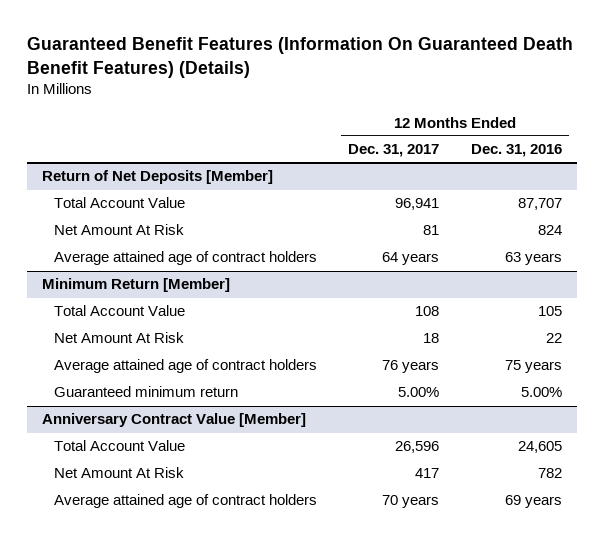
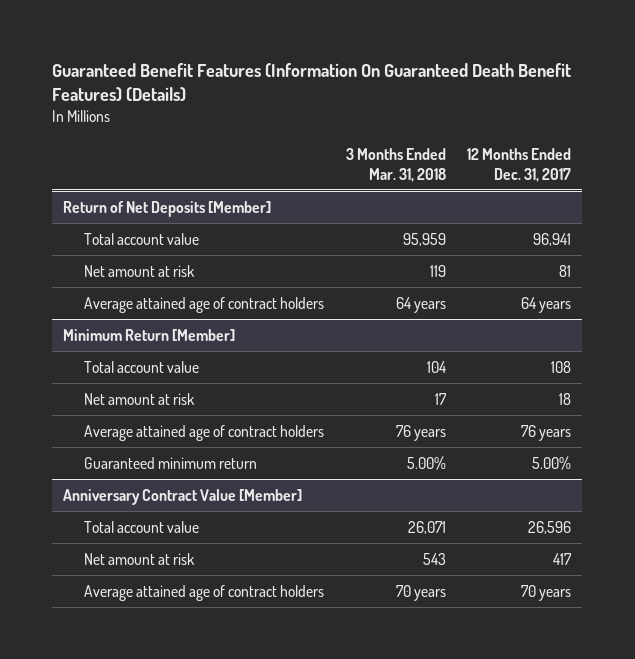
- | 12 Months Ended Dec. 31, 2017 | 12 Months Ended Dec. 31, 2016
+ | 3 Months Ended Mar. 31, 2018 | 12 Months Ended Dec. 31, 2017
@ Return of Net Deposits [Member]
- Total Account Value | 96,941 | 87,707
- Net Amount At Risk | 81 | 824
+ Total account value | 95,959 | 96,941
+ Net amount at risk | 119 | 81
@ Minimum Return [Member]
- Total Account Value | 108 | 105
- Net Amount At Risk | 18 | 22
+ Total account value | 104 | 108
+ Net amount at risk | 17 | 18
@ Anniversary Contract Value [Member]
- Total Account Value | 26,596 | 24,605
- Net Amount At Risk | 417 | 782
+ Total account value | 26,071 | 26,596
+ Net amount at risk | 543 | 417

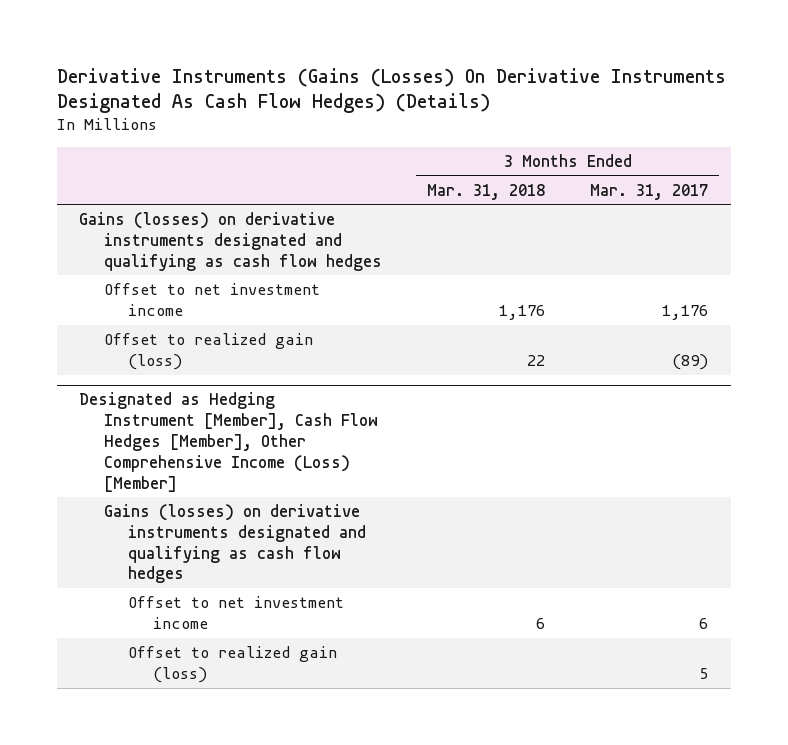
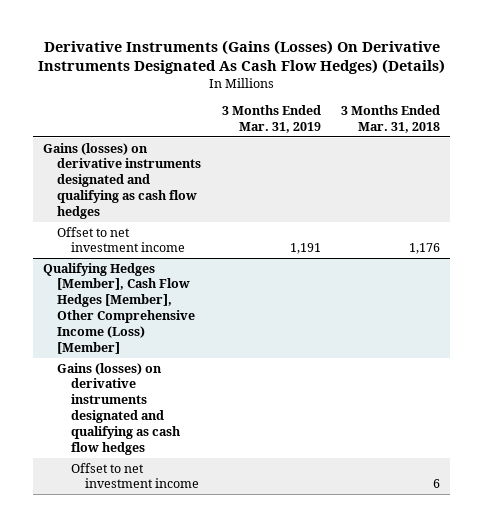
- | 3 Months Ended Mar. 31, 2018 | 3 Months Ended Mar. 31, 2017
+ | 3 Months Ended Mar. 31, 2019 | 3 Months Ended Mar. 31, 2018
- Offset to realized gain (loss) | 22 | (89)
- Designated as Hedging Instrument [Member], Cash Flow Hedges [Member], Other Comprehensive Income (Loss) [Member]
+ Qualifying Hedges [Member], Cash Flow Hedges [Member], Other Comprehensive Income (Loss) [Member]
- Offset to realized gain (loss) | | 5

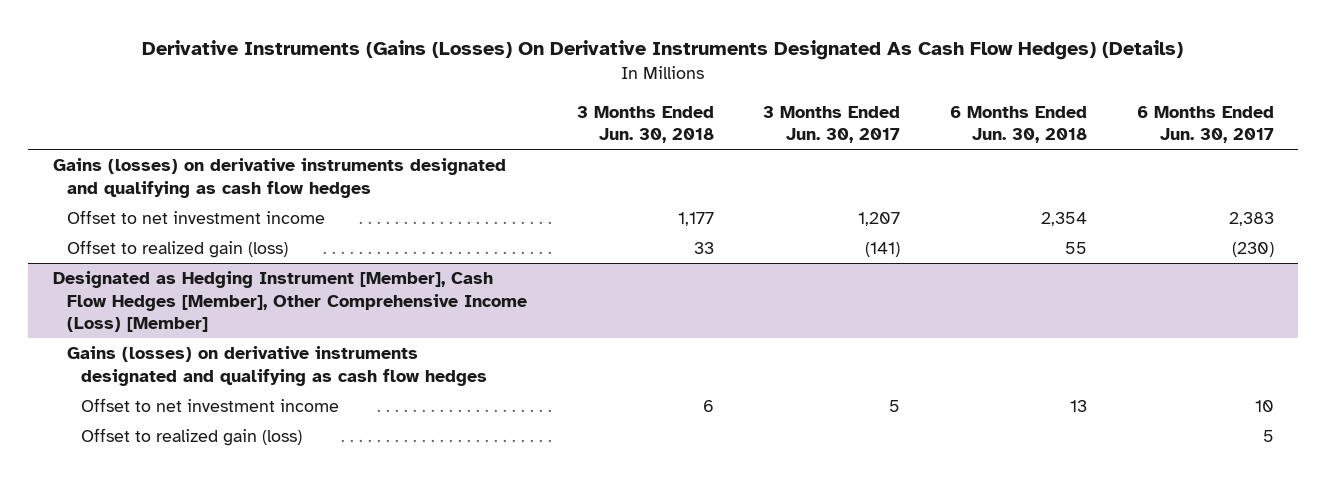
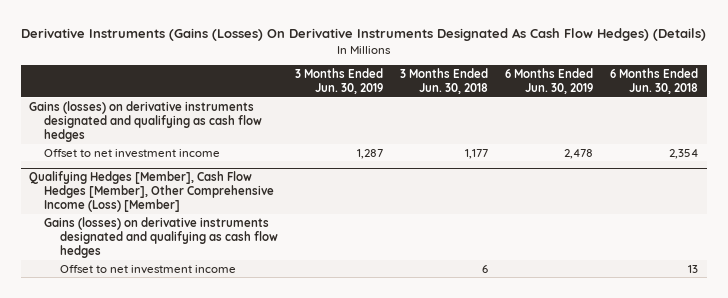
- | 3 Months Ended Jun. 30, 2018 | 3 Months Ended Jun. 30, 2017 | 6 Months Ended Jun. 30, 2018 | 6 Months Ended Jun. 30, 2017
+ | 3 Months Ended Jun. 30, 2019 | 3 Months Ended Jun. 30, 2018 | 6 Months Ended Jun. 30, 2019 | 6 Months Ended Jun. 30, 2018
- Offset to realized gain (loss) | 33 | (141) | 55 | (230)
- Designated as Hedging Instrument [Member], Cash Flow Hedges [Member], Other Comprehensive Income (Loss) [Member]
+ Qualifying Hedges [Member], Cash Flow Hedges [Member], Other Comprehensive Income (Loss) [Member]
- Offset to realized gain (loss) | | | | 5

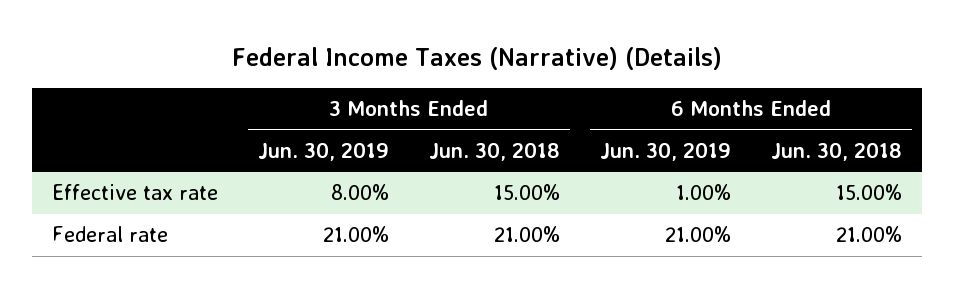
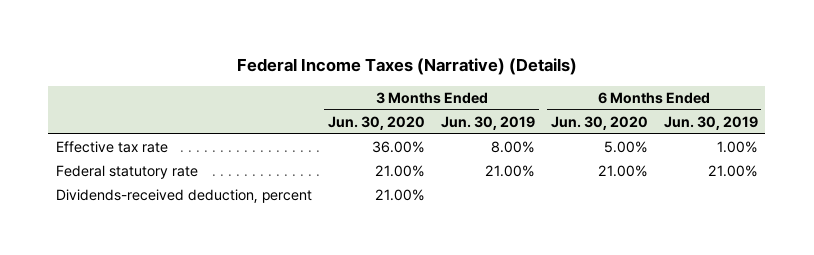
- | 3 Months Ended Jun. 30, 2019 | 3 Months Ended Jun. 30, 2018 | 6 Months Ended Jun. 30, 2019 | 6 Months Ended Jun. 30, 2018
+ | 3 Months Ended Jun. 30, 2020 | 3 Months Ended Jun. 30, 2019 | 6 Months Ended Jun. 30, 2020 | 6 Months Ended Jun. 30, 2019
- Federal rate | 21.00% | 21.00% | 21.00% | 21.00%
+ Federal statutory rate | 21.00% | 21.00% | 21.00% | 21.00%
+ Dividends-received deduction, percent | 21.00% | | |

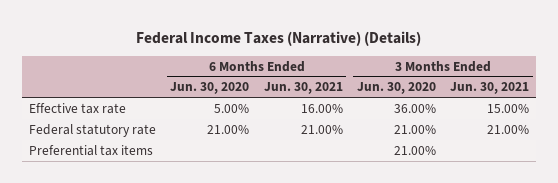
- | 3 Months Ended Jun. 30, 2020 | 3 Months Ended Jun. 30, 2019 | 6 Months Ended Jun. 30, 2020 | 6 Months Ended Jun. 30, 2019
+ | 6 Months Ended Jun. 30, 2020 | 6 Months Ended Jun. 30, 2021 | 3 Months Ended Jun. 30, 2020 | 3 Months Ended Jun. 30, 2021
- Dividends-received deduction, percent | 21.00% | | |
+ Preferential tax items | | | 21.00% |

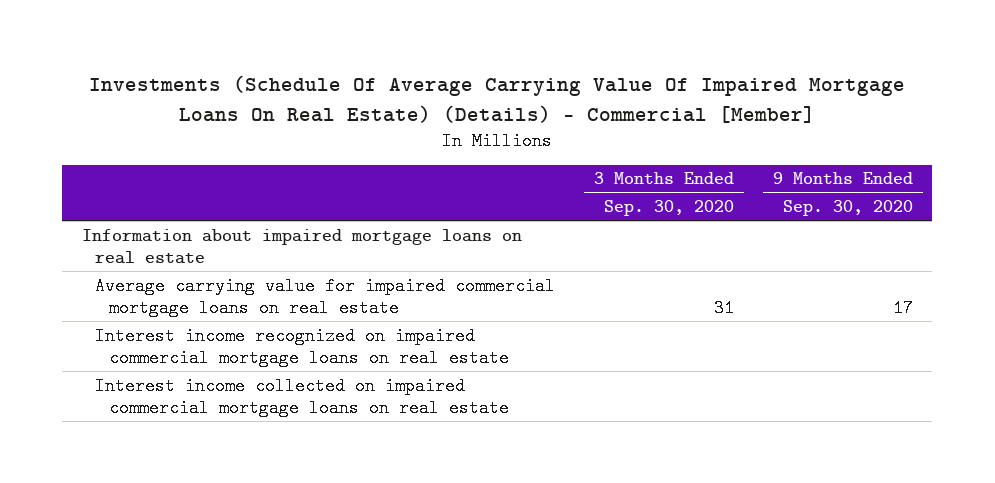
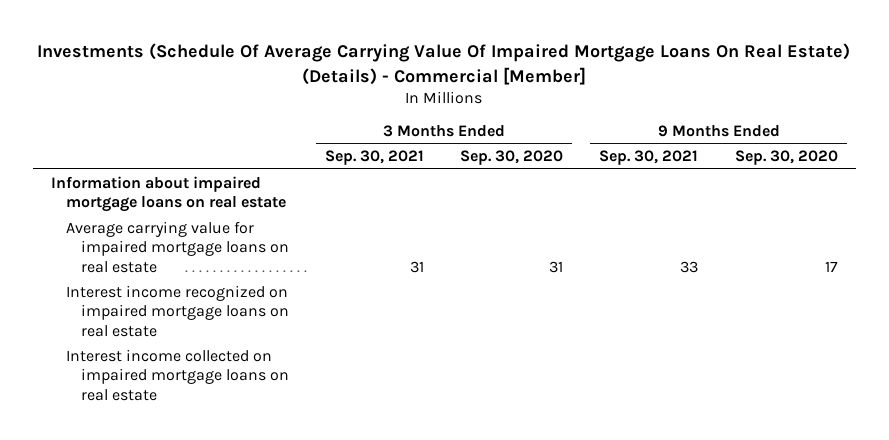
- | 3 Months Ended Sep. 30, 2020 | 9 Months Ended Sep. 30, 2020
+ | 3 Months Ended Sep. 30, 2021 | 3 Months Ended Sep. 30, 2020 | 9 Months Ended Sep. 30, 2021 | 9 Months Ended Sep. 30, 2020
- Average carrying value for impaired commercial mortgage loans on real estate | 31 | 17
- Interest income recognized on impaired commercial mortgage loans on real estate
- Interest income collected on impaired commercial mortgage loans on real estate
+ Average carrying value for impaired mortgage loans on real estate | 31 | 31 | 33 | 17
+ Interest income recognized on impaired mortgage loans on real estate
+ Interest income collected on impaired mortgage loans on real estate

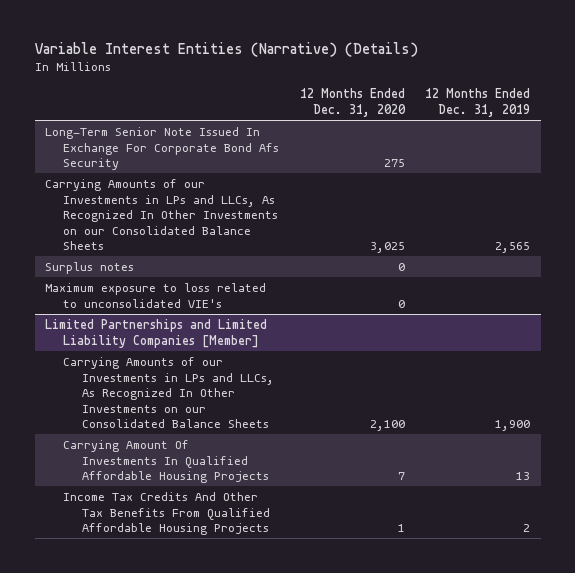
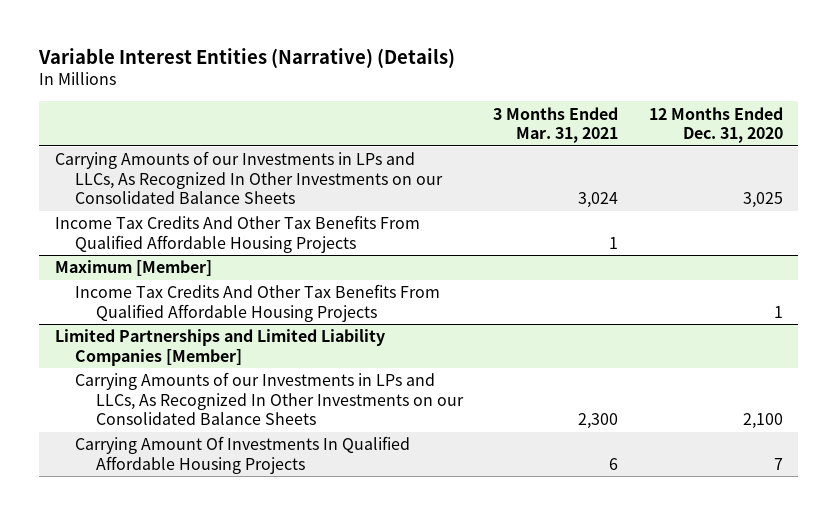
- | 12 Months Ended Dec. 31, 2020 | 12 Months Ended Dec. 31, 2019
+ | 3 Months Ended Mar. 31, 2021 | 12 Months Ended Dec. 31, 2020
- Long-Term Senior Note Issued In Exchange For Corporate Bond Afs Security | 275 |
- Surplus notes | 0 |
- Maximum exposure to loss related to unconsolidated VIE's | 0 |
+ Income Tax Credits And Other Tax Benefits From Qualified Affordable Housing Projects | 1 |
+ Maximum [Member]
+ Income Tax Credits And Other Tax Benefits From Qualified Affordable Housing Projects | | 1
@ Limited Partnerships and Limited Liability Companies [Member]
- Income Tax Credits And Other Tax Benefits From Qualified Affordable Housing Projects | 1 | 2

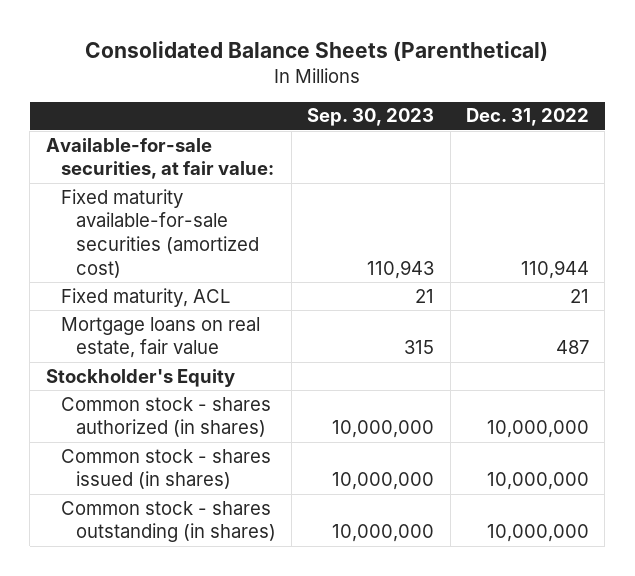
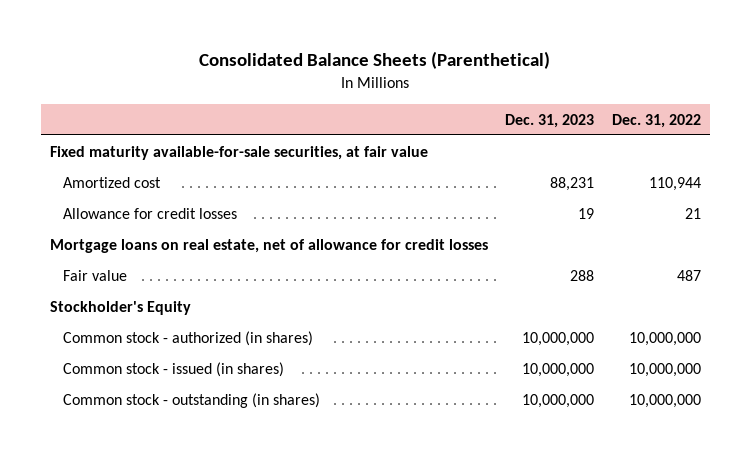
- | Sep. 30, 2023 | Dec. 31, 2022
+ | Dec. 31, 2023 | Dec. 31, 2022
- Available-for-sale securities, at fair value:
- Fixed maturity available-for-sale securities (amortized cost) | 110,943 | 110,944
- Fixed maturity, ACL | 21 | 21
- Mortgage loans on real estate, fair value | 315 | 487
+ Fixed maturity available-for-sale securities, at fair value
+ Amortized cost | 88,231 | 110,944
+ Allowance for credit losses | 19 | 21
+ Mortgage loans on real estate, net of allowance for credit losses
+ Fair value | 288 | 487
- Common stock - shares authorized (in shares) | 10,000,000 | 10,000,000
- Common stock - shares issued (in shares) | 10,000,000 | 10,000,000
- Common stock - shares outstanding (in shares) | 10,000,000 | 10,000,000
+ Common stock - authorized (in shares) | 10,000,000 | 10,000,000
+ Common stock - issued (in shares) | 10,000,000 | 10,000,000
+ Common stock - outstanding (in shares) | 10,000,000 | 10,000,000

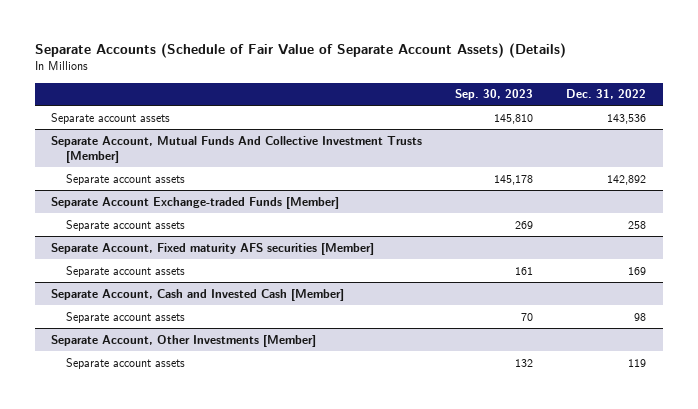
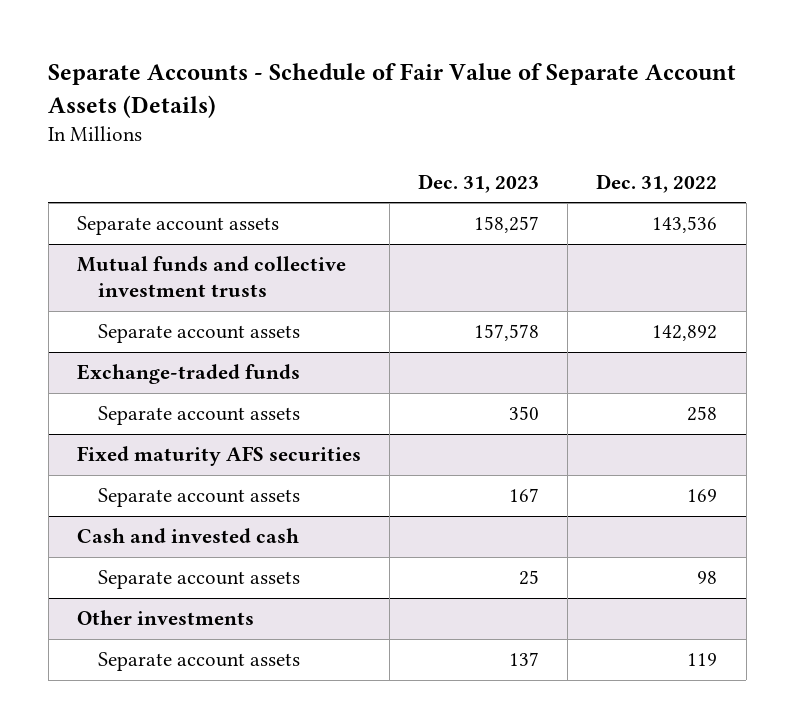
- Separate Accounts (Schedule of Fair Value of Separate Account Assets) (Details)
+ Separate Accounts - Schedule of Fair Value of Separate Account Assets (Details)
- | Sep. 30, 2023 | Dec. 31, 2022
+ | Dec. 31, 2023 | Dec. 31, 2022
- Separate Account, Mutual Funds And Collective Investment Trusts [Member]
+ Mutual funds and collective investment trusts
- Separate Account Exchange-traded Funds [Member]
+ Exchange-traded funds
- Separate Account, Fixed maturity AFS securities [Member]
+ Fixed maturity AFS securities
- Separate Account, Cash and Invested Cash [Member]
+ Cash and invested cash
- Separate Account, Other Investments [Member]
+ Other investments

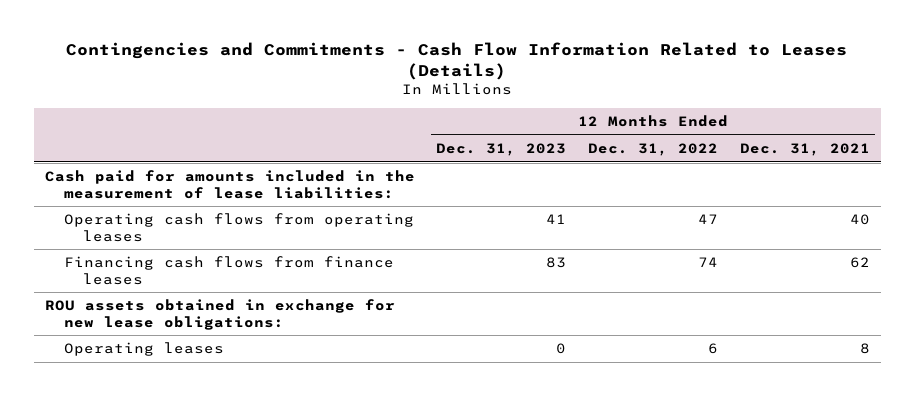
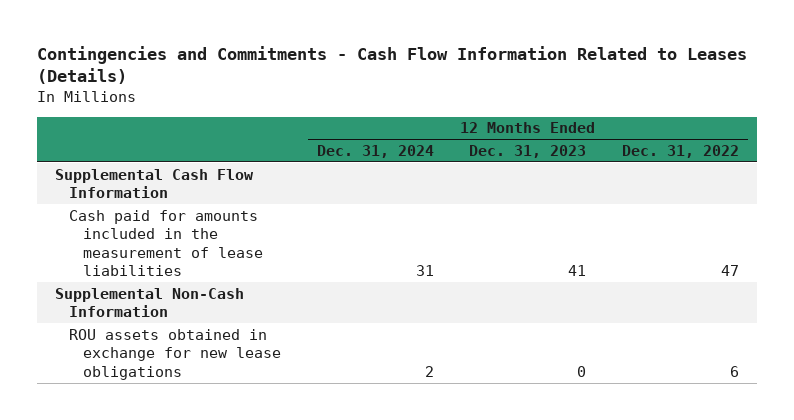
- | 12 Months Ended Dec. 31, 2023 | 12 Months Ended Dec. 31, 2022 | 12 Months Ended Dec. 31, 2021
+ | 12 Months Ended Dec. 31, 2024 | 12 Months Ended Dec. 31, 2023 | 12 Months Ended Dec. 31, 2022
- Cash paid for amounts included in the measurement of lease liabilities:
- Operating cash flows from operating leases | 41 | 47 | 40
- Financing cash flows from finance leases | 83 | 74 | 62
- ROU assets obtained in exchange for new lease obligations:
- Operating leases | 0 | 6 | 8
+ Supplemental Cash Flow Information
+ Cash paid for amounts included in the measurement of lease liabilities | 31 | 41 | 47
+ Supplemental Non-Cash Information
+ ROU assets obtained in exchange for new lease obligations | 2 | 0 | 6

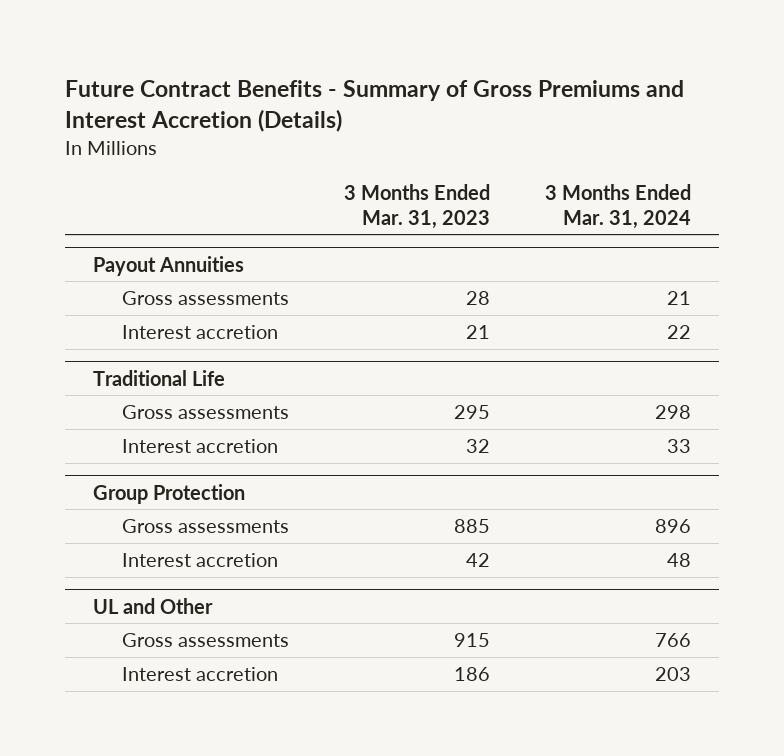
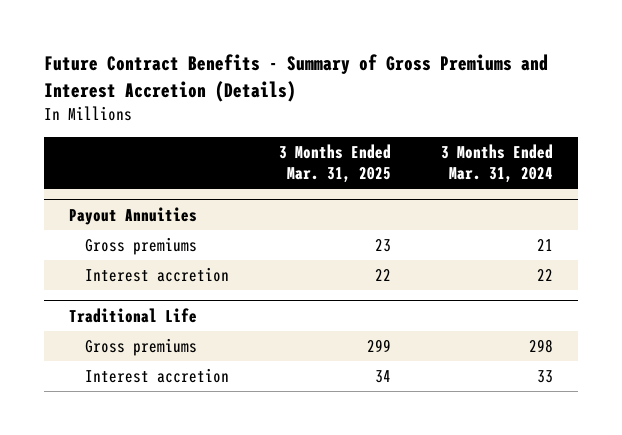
- | 3 Months Ended Mar. 31, 2023 | 3 Months Ended Mar. 31, 2024
+ | 3 Months Ended Mar. 31, 2025 | 3 Months Ended Mar. 31, 2024
@ Payout Annuities
- Gross assessments | 28 | 21
+ Gross premiums | 23 | 21
@ Traditional Life
- Gross assessments | 295 | 298
+ Gross premiums | 299 | 298
- Group Protection
- Gross assessments | 885 | 896
- Interest accretion | 42 | 48
- UL and Other
- Gross assessments | 915 | 766
- Interest accretion | 186 | 203

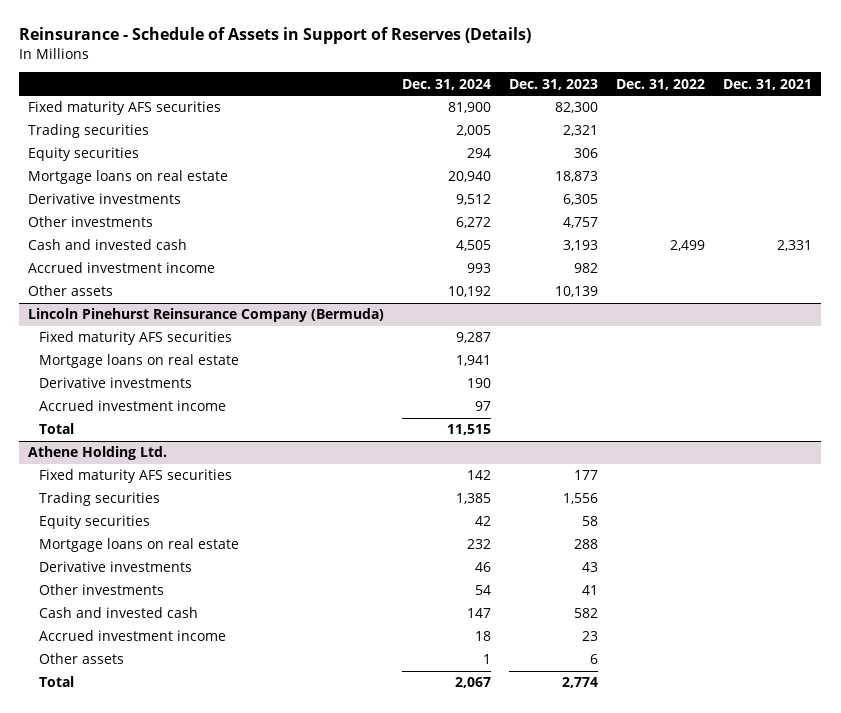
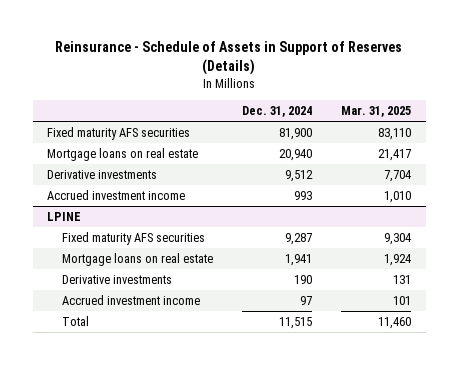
- | Dec. 31, 2024 | Dec. 31, 2023 | Dec. 31, 2022 | Dec. 31, 2021
+ | Dec. 31, 2024 | Mar. 31, 2025
- Trading securities | 2,005 | 2,321 | |
- Equity securities | 294 | 306 | |
- Other investments | 6,272 | 4,757 | |
- Cash and invested cash | 4,505 | 3,193 | 2,499 | 2,331
- Other assets | 10,192 | 10,139 | |
- Lincoln Pinehurst Reinsurance Company (Bermuda)
+ LPINE
- Athene Holding Ltd.
- Fixed maturity AFS securities | 142 | 177 | |
- Trading securities | 1,385 | 1,556 | |
- Equity securities | 42 | 58 | |
- Mortgage loans on real estate | 232 | 288 | |
- Derivative investments | 46 | 43 | |
- Other investments | 54 | 41 | |
- Cash and invested cash | 147 | 582 | |
- Accrued investment income | 18 | 23 | |
- Other assets | 1 | 6 | |
- Total | 2,067 | 2,774 | |

